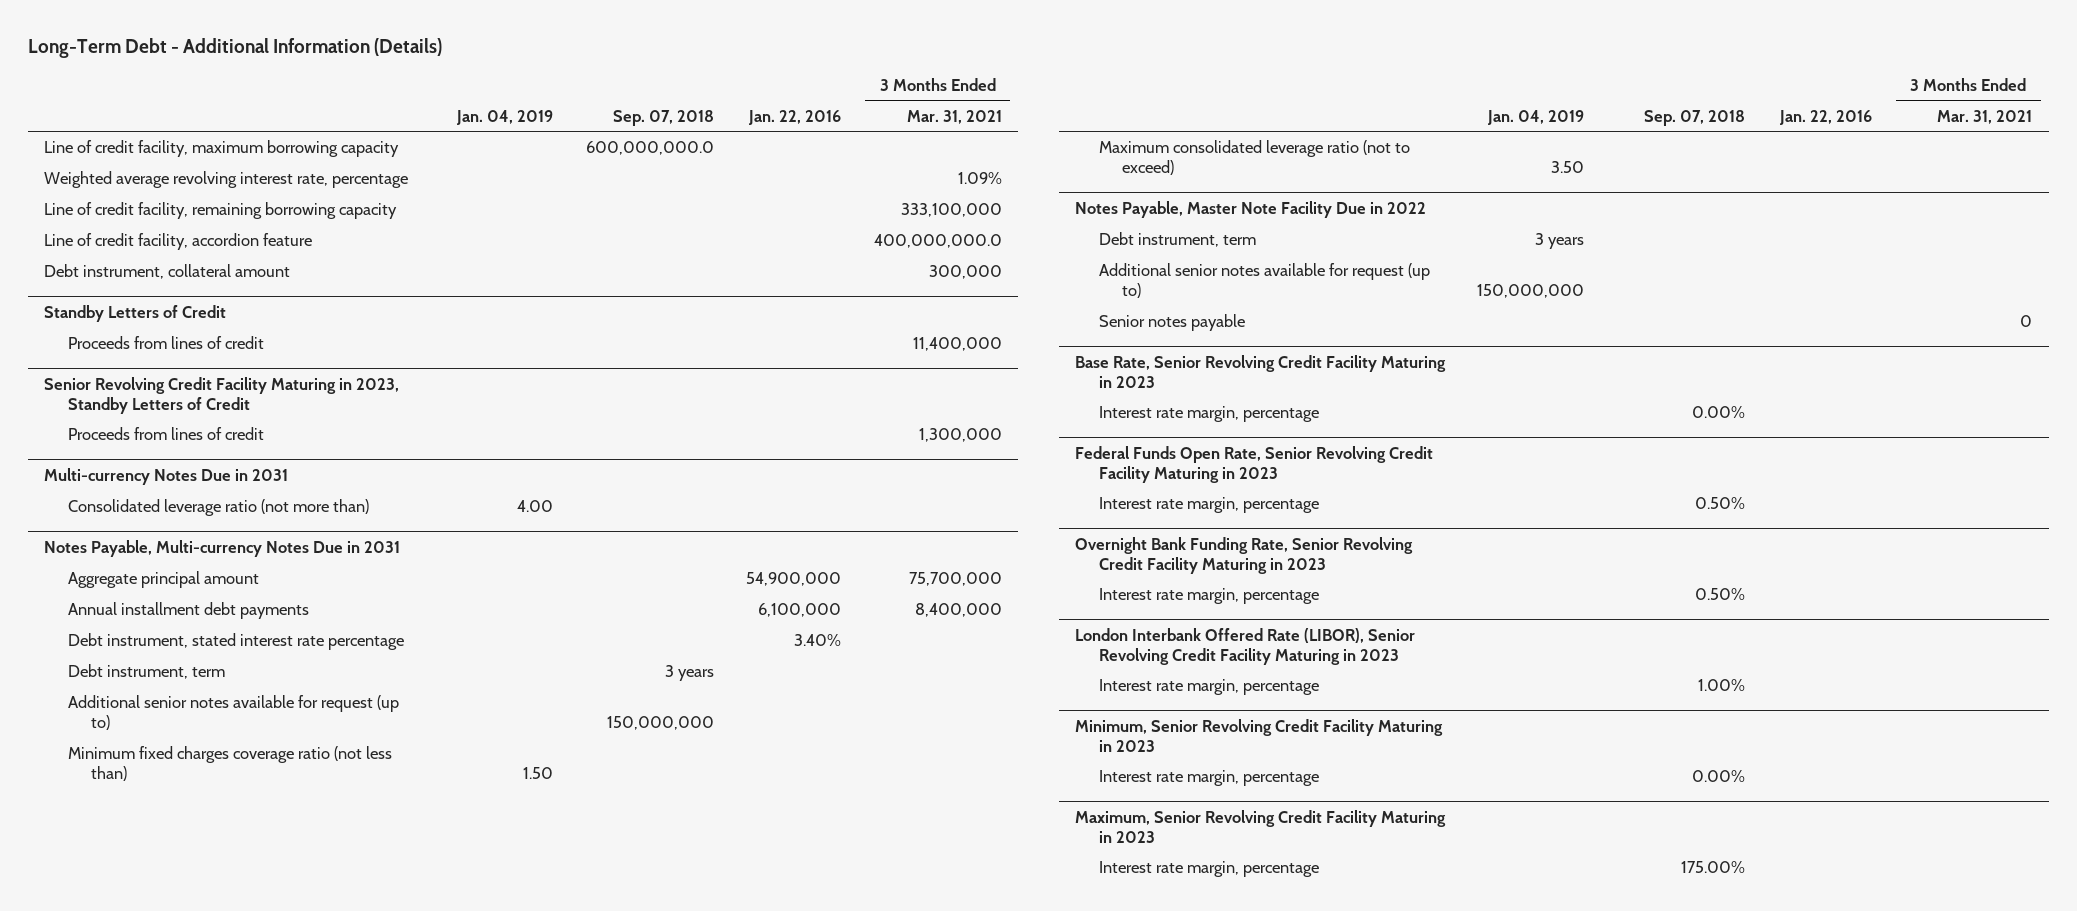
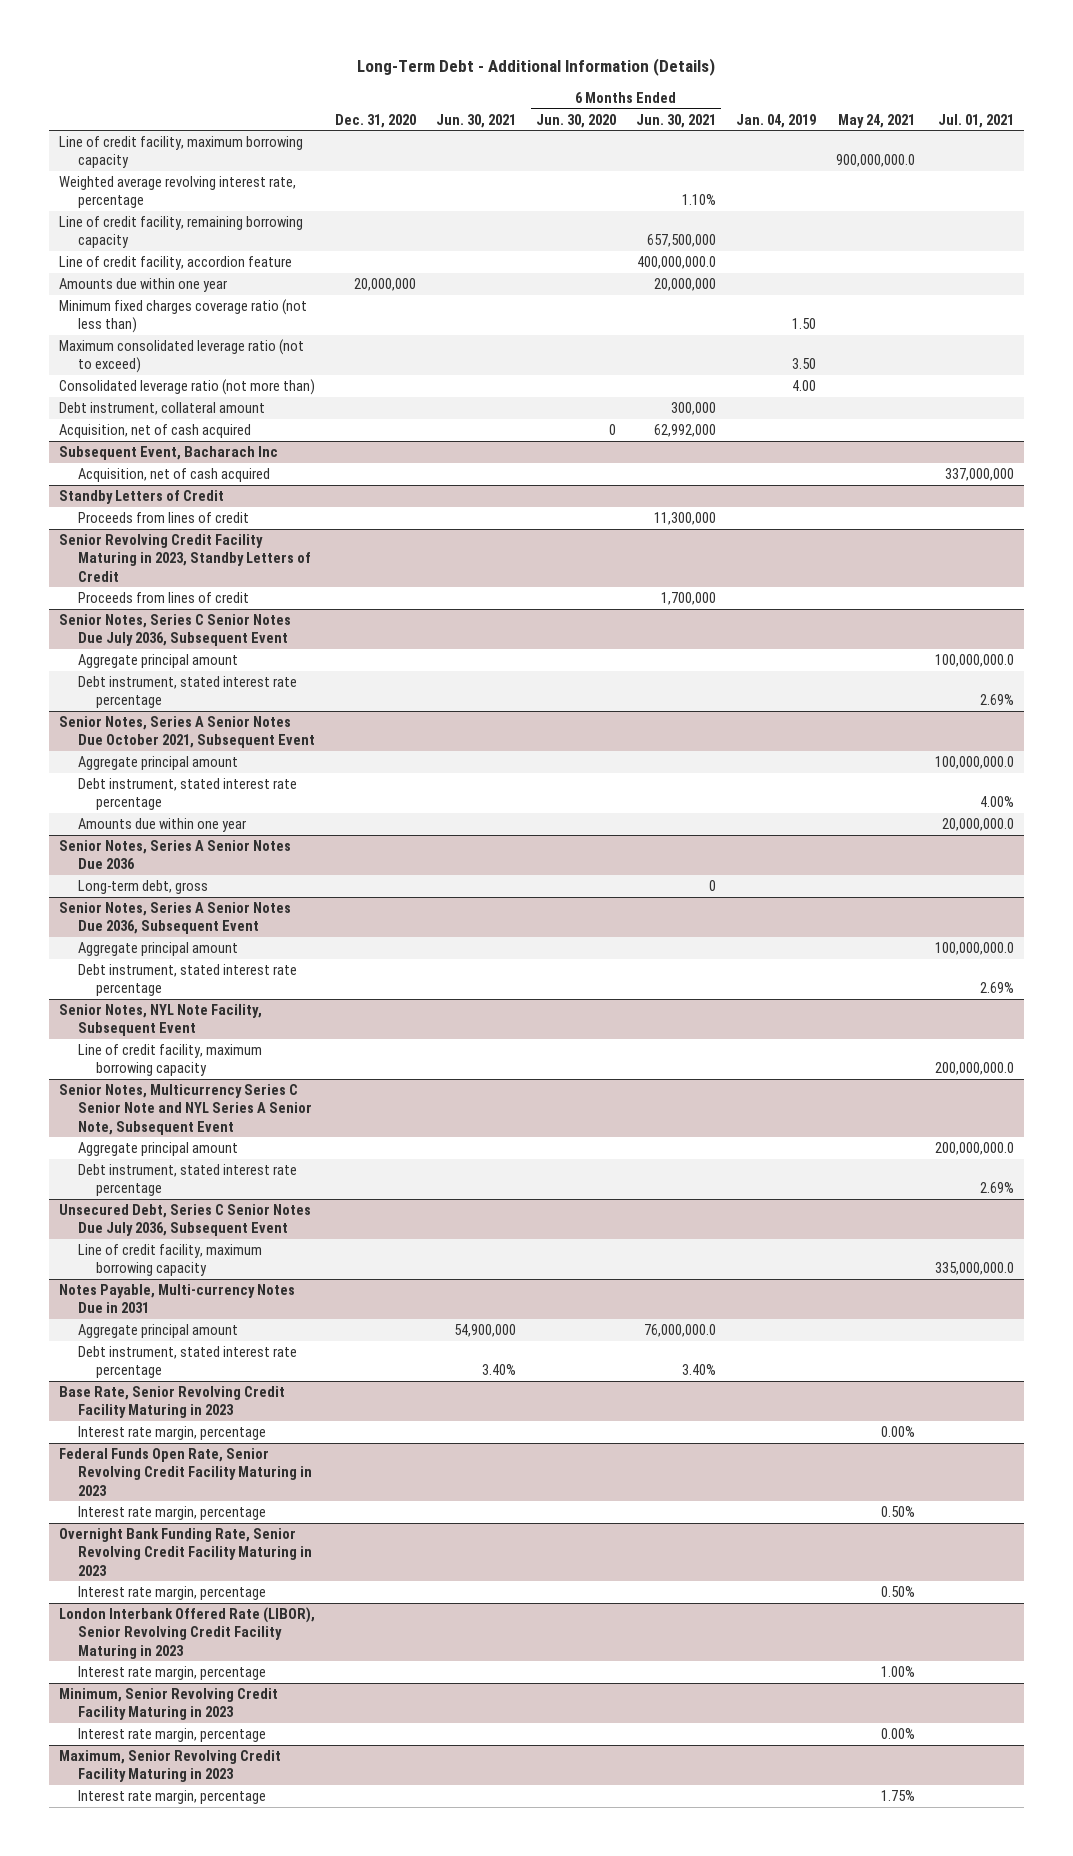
- | Jan. 04, 2019 | Sep. 07, 2018 | Jan. 22, 2016 | 3 Months Ended Mar. 31, 2021
+ | Dec. 31, 2020 | Jun. 30, 2021 | 6 Months Ended Jun. 30, 2020 | 6 Months Ended Jun. 30, 2021 | Jan. 04, 2019 | May 24, 2021 | Jul. 01, 2021
+ Amounts due within one year | 20,000,000 | | | 20,000,000 | | |
+ Minimum fixed charges coverage ratio (not less than) | | | | | 1.50 | |
+ Maximum consolidated leverage ratio (not to exceed) | | | | | 3.50 | |
+ Consolidated leverage ratio (not more than) | | | | | 4.00 | |
+ Acquisition, net of cash acquired | | | 0 | 62,992,000 | | |
+ Subsequent Event, Bacharach Inc
+ Acquisition, net of cash acquired | | | | | | | 337,000,000
- Multi-currency Notes Due in 2031
- Consolidated leverage ratio (not more than) | 4.00 | | |
+ Senior Notes, Series C Senior Notes Due July 2036, Subsequent Event
+ Aggregate principal amount | | | | | | | 100,000,000.0
+ Debt instrument, stated interest rate percentage | | | | | | | 2.69%
+ Senior Notes, Series A Senior Notes Due October 2021, Subsequent Event
+ Aggregate principal amount | | | | | | | 100,000,000.0
+ Debt instrument, stated interest rate percentage | | | | | | | 4.00%
+ Amounts due within one year | | | | | | | 20,000,000.0
+ Senior Notes, Series A Senior Notes Due 2036
+ Long-term debt, gross | | | | 0 | | |
+ Senior Notes, Series A Senior Notes Due 2036, Subsequent Event
+ Aggregate principal amount | | | | | | | 100,000,000.0
+ Debt instrument, stated interest rate percentage | | | | | | | 2.69%
+ Senior Notes, NYL Note Facility, Subsequent Event
+ Line of credit facility, maximum borrowing capacity | | | | | | | 200,000,000.0
+ Senior Notes, Multicurrency Series C Senior Note and NYL Series A Senior Note, Subsequent Event
+ Aggregate principal amount | | | | | | | 200,000,000.0
+ Debt instrument, stated interest rate percentage | | | | | | | 2.69%
+ Unsecured Debt, Series C Senior Notes Due July 2036, Subsequent Event
+ Line of credit facility, maximum borrowing capacity | | | | | | | 335,000,000.0
@ Notes Payable, Multi-currency Notes Due in 2031
- Annual installment debt payments | | | 6,100,000 | 8,400,000
- Debt instrument, term | | 3 years | |
- Additional senior notes available for request (up to) | | 150,000,000 | |
- Minimum fixed charges coverage ratio (not less than) | 1.50 | | |
- Maximum consolidated leverage ratio (not to exceed) | 3.50 | | |
- Notes Payable, Master Note Facility Due in 2022
- Debt instrument, term | 3 years | | |
- Additional senior notes available for request (up to) | 150,000,000 | | |
- Senior notes payable | | | | 0

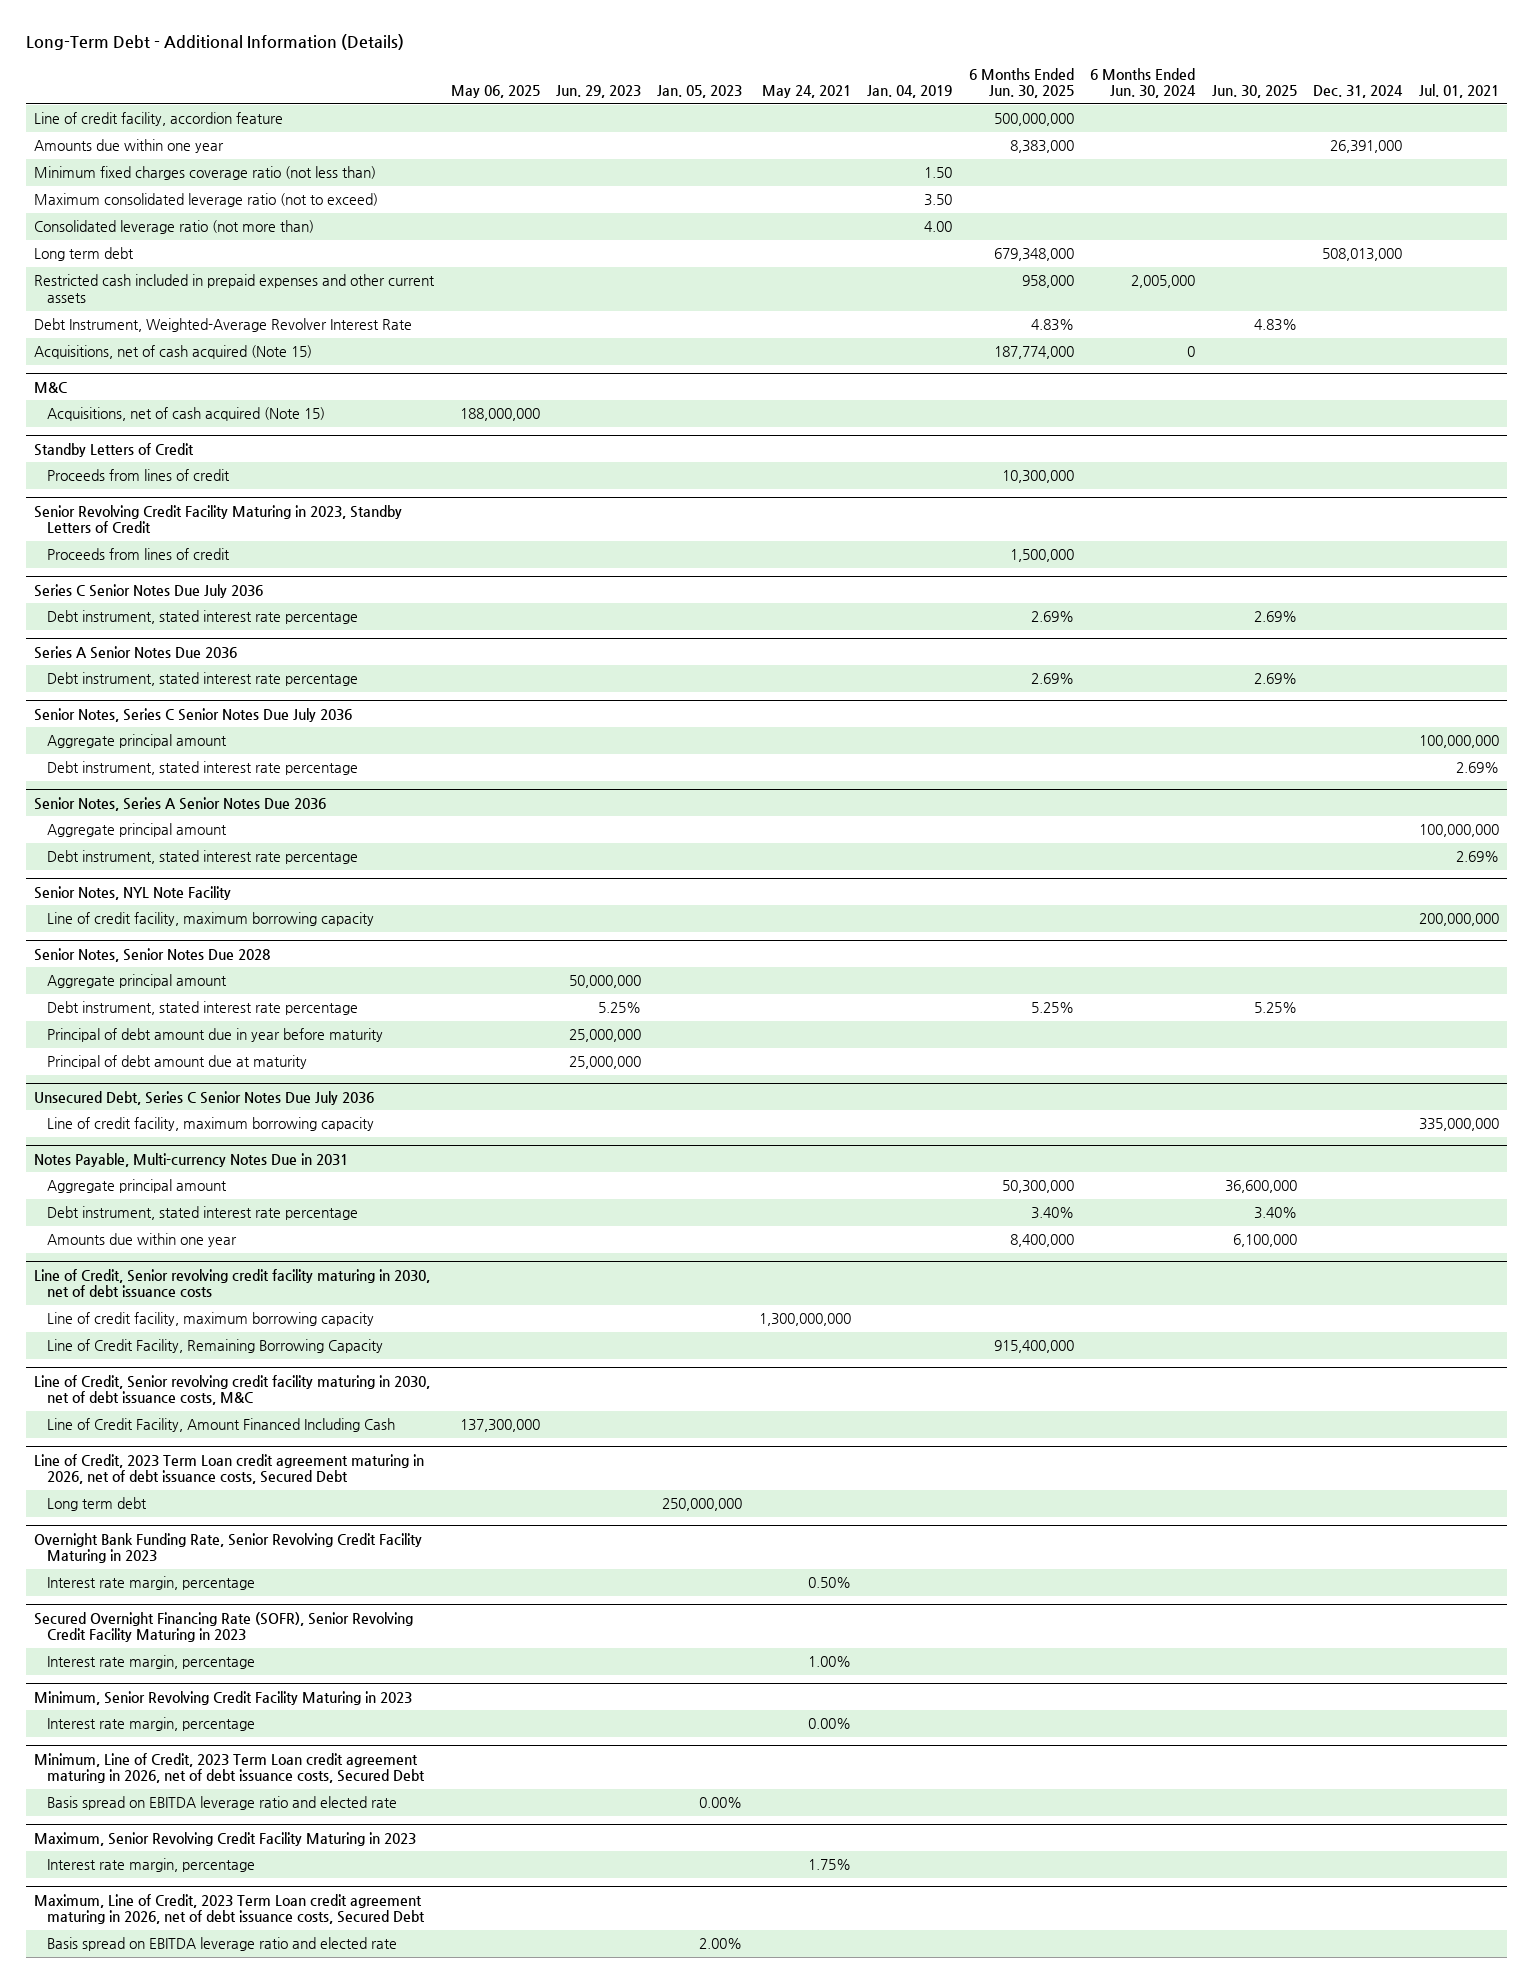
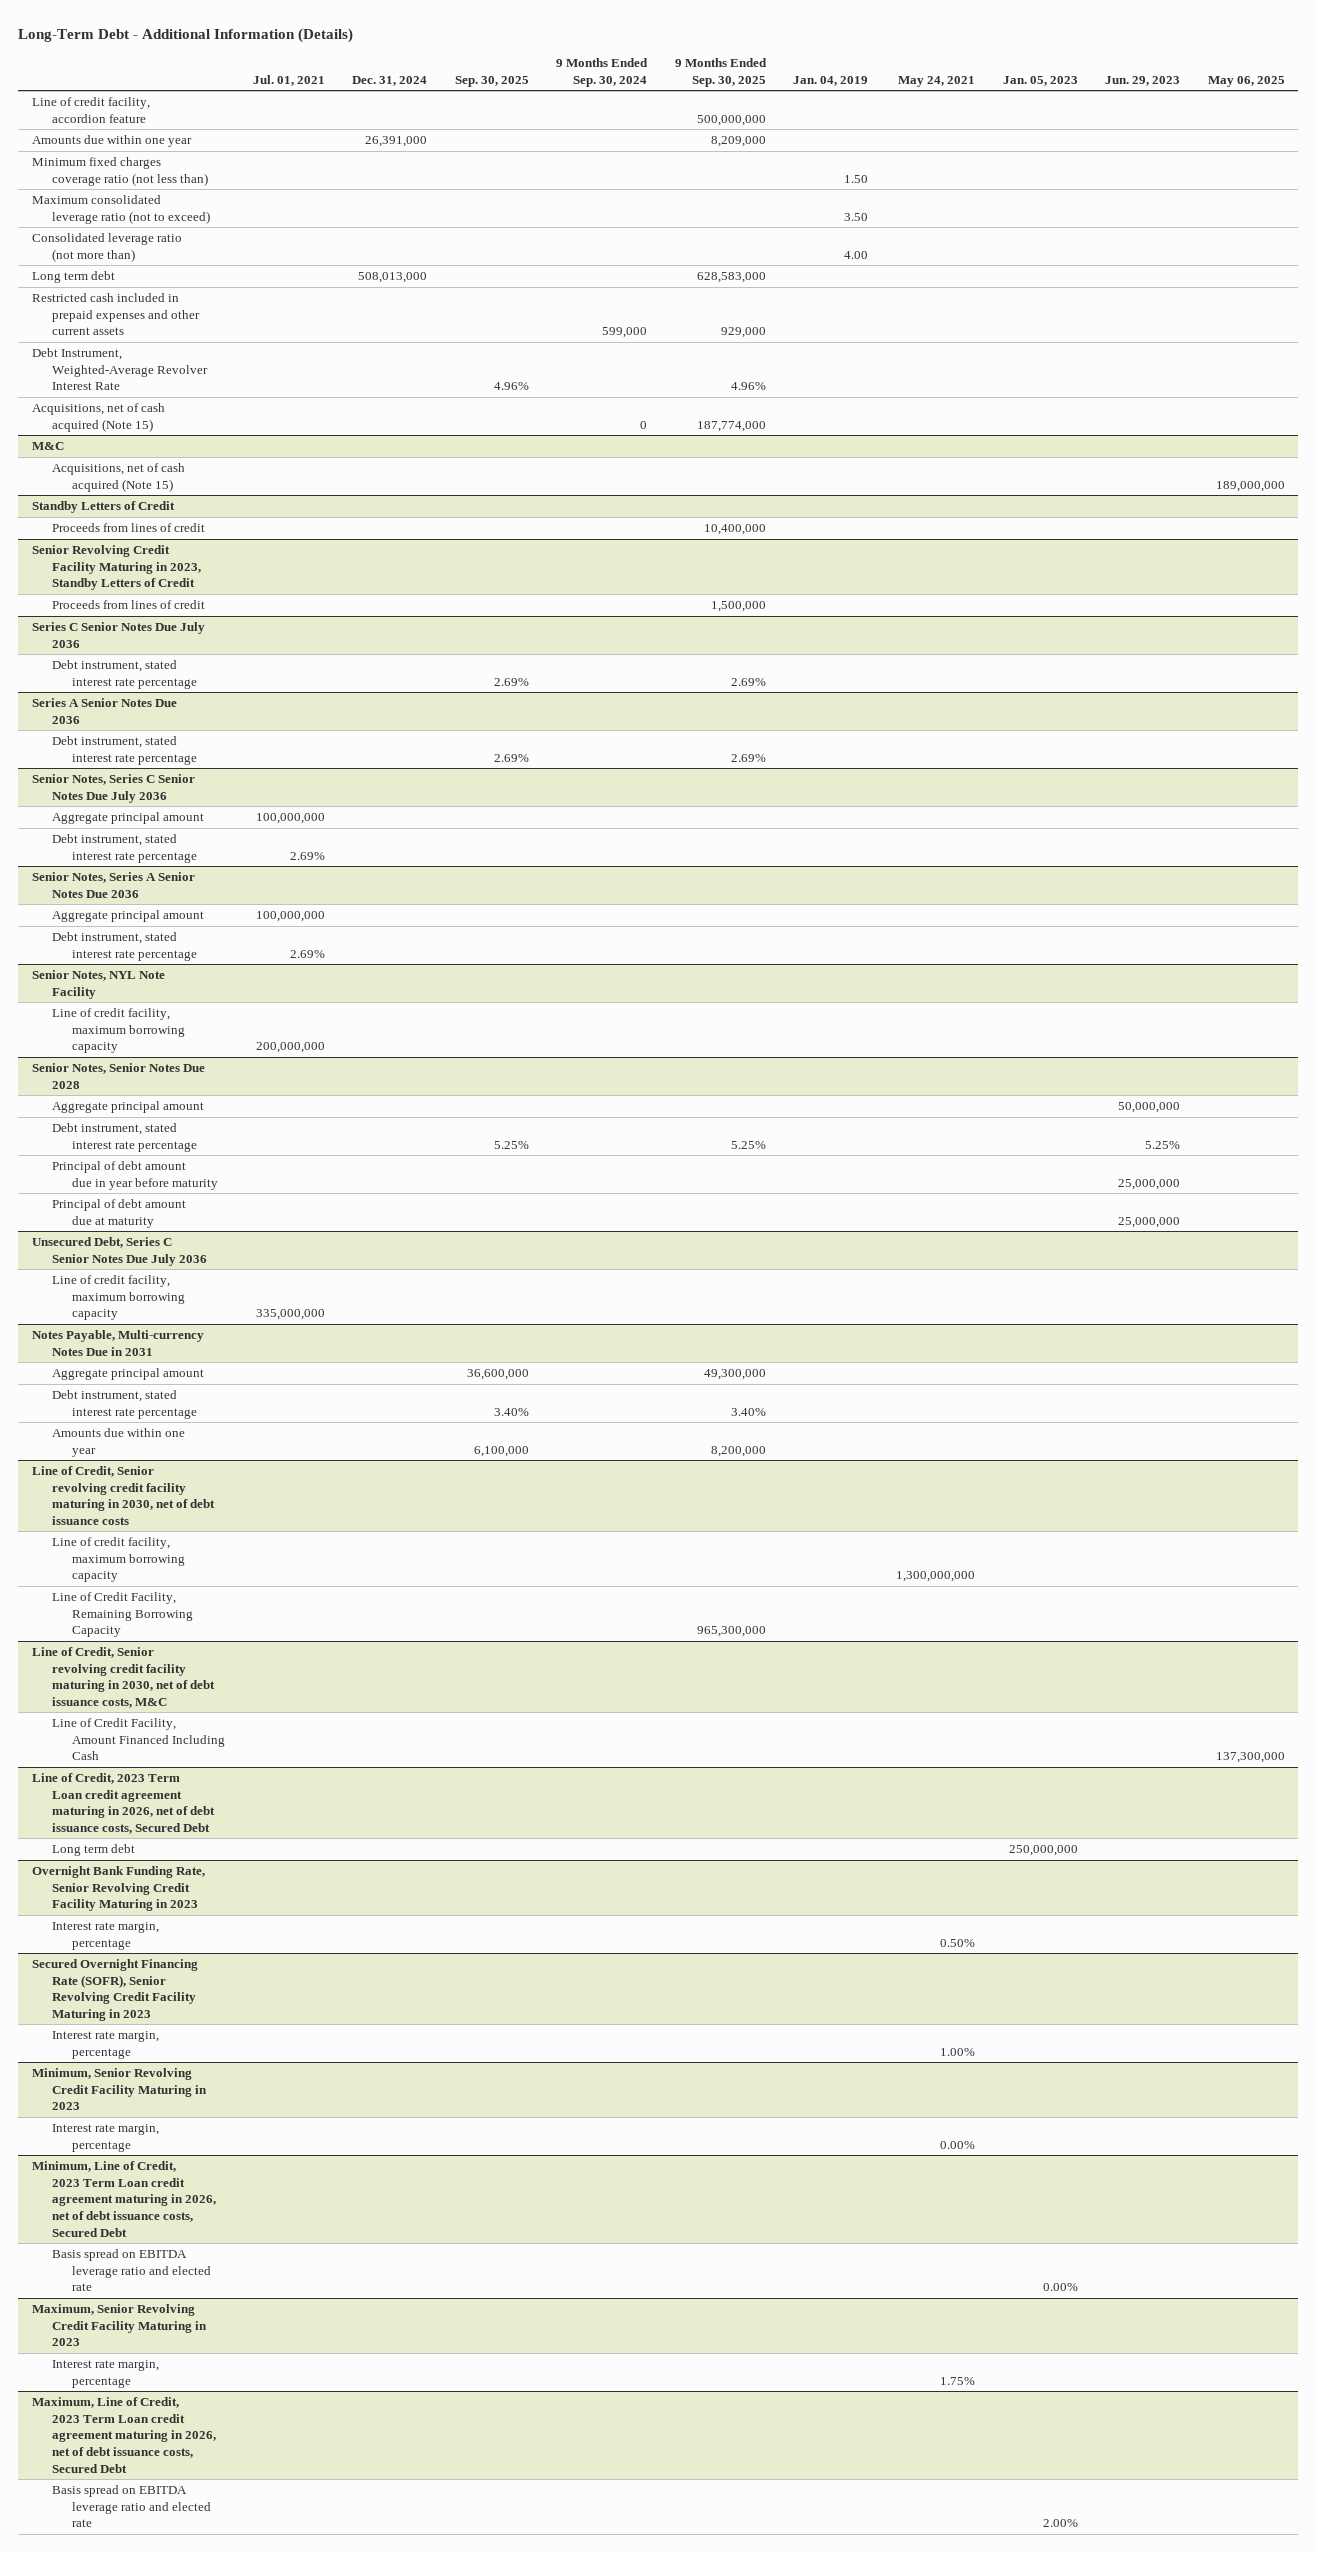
- | May 06, 2025 | Jun. 29, 2023 | Jan. 05, 2023 | May 24, 2021 | Jan. 04, 2019 | 6 Months Ended Jun. 30, 2025 | 6 Months Ended Jun. 30, 2024 | Jun. 30, 2025 | Dec. 31, 2024 | Jul. 01, 2021
+ | Jul. 01, 2021 | Dec. 31, 2024 | Sep. 30, 2025 | 9 Months Ended Sep. 30, 2024 | 9 Months Ended Sep. 30, 2025 | Jan. 04, 2019 | May 24, 2021 | Jan. 05, 2023 | Jun. 29, 2023 | May 06, 2025
@ M&C
- Acquisitions, net of cash acquired (Note 15) | 188,000,000 | | | | | | | | |
+ Acquisitions, net of cash acquired (Note 15) | | | | | | | | | | 189,000,000

